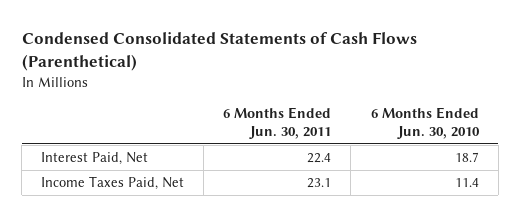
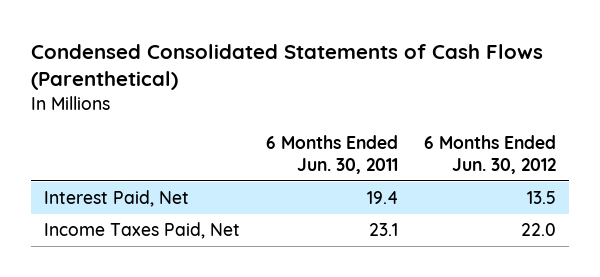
- | 6 Months Ended Jun. 30, 2011 | 6 Months Ended Jun. 30, 2010
+ | 6 Months Ended Jun. 30, 2011 | 6 Months Ended Jun. 30, 2012
- Interest Paid, Net | 22.4 | 18.7
+ Interest Paid, Net | 19.4 | 13.5

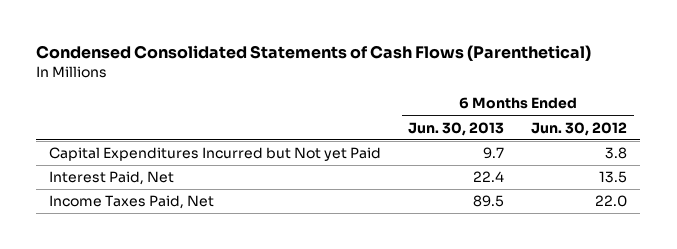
- | 6 Months Ended Jun. 30, 2011 | 6 Months Ended Jun. 30, 2012
+ | 6 Months Ended Jun. 30, 2013 | 6 Months Ended Jun. 30, 2012
+ Capital Expenditures Incurred but Not yet Paid | 9.7 | 3.8

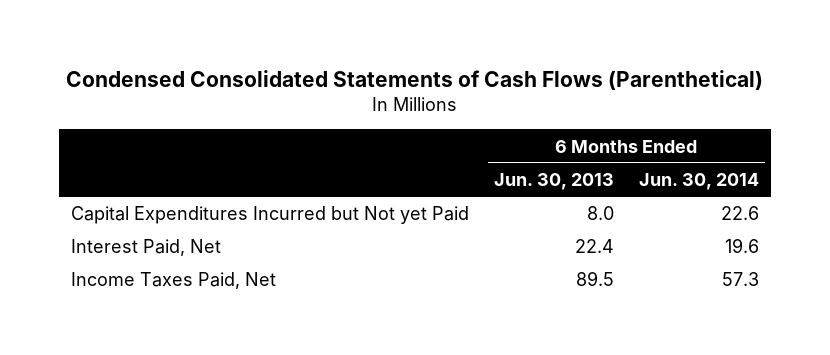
- | 6 Months Ended Jun. 30, 2013 | 6 Months Ended Jun. 30, 2012
+ | 6 Months Ended Jun. 30, 2013 | 6 Months Ended Jun. 30, 2014
- Capital Expenditures Incurred but Not yet Paid | 9.7 | 3.8
+ Capital Expenditures Incurred but Not yet Paid | 8.0 | 22.6

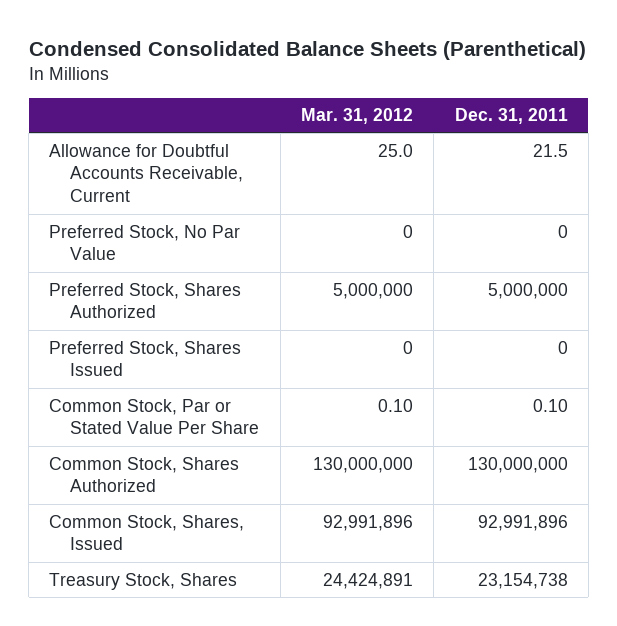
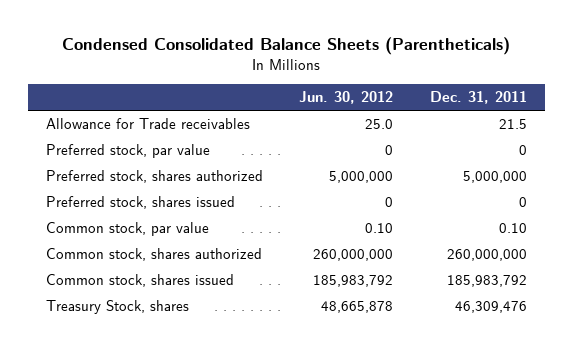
- Condensed Consolidated Balance Sheets (Parenthetical)
+ Condensed Consolidated Balance Sheets (Parentheticals)
- | Mar. 31, 2012 | Dec. 31, 2011
+ | Jun. 30, 2012 | Dec. 31, 2011
- Allowance for Doubtful Accounts Receivable, Current | 25.0 | 21.5
- Preferred Stock, No Par Value | 0 | 0
- Preferred Stock, Shares Authorized | 5,000,000 | 5,000,000
- Preferred Stock, Shares Issued | 0 | 0
- Common Stock, Par or Stated Value Per Share | 0.10 | 0.10
- Common Stock, Shares Authorized | 130,000,000 | 130,000,000
- Common Stock, Shares, Issued | 92,991,896 | 92,991,896
- Treasury Stock, Shares | 24,424,891 | 23,154,738
+ Allowance for Trade receivables | 25.0 | 21.5
+ Preferred stock, par value | 0 | 0
+ Preferred stock, shares authorized | 5,000,000 | 5,000,000
+ Preferred stock, shares issued | 0 | 0
+ Common stock, par value | 0.10 | 0.10
+ Common stock, shares authorized | 260,000,000 | 260,000,000
+ Common stock, shares issued | 185,983,792 | 185,983,792
+ Treasury Stock, shares | 48,665,878 | 46,309,476

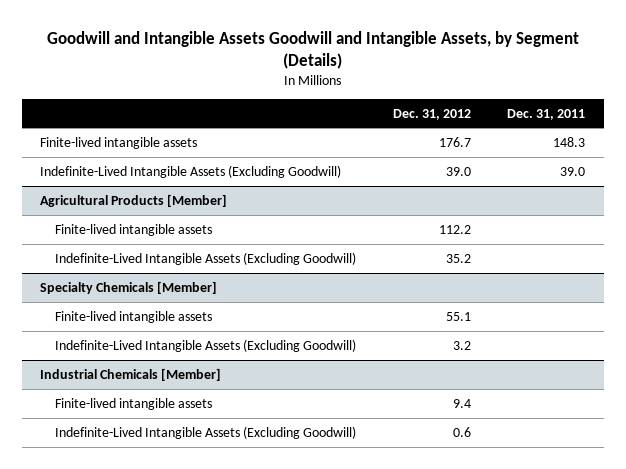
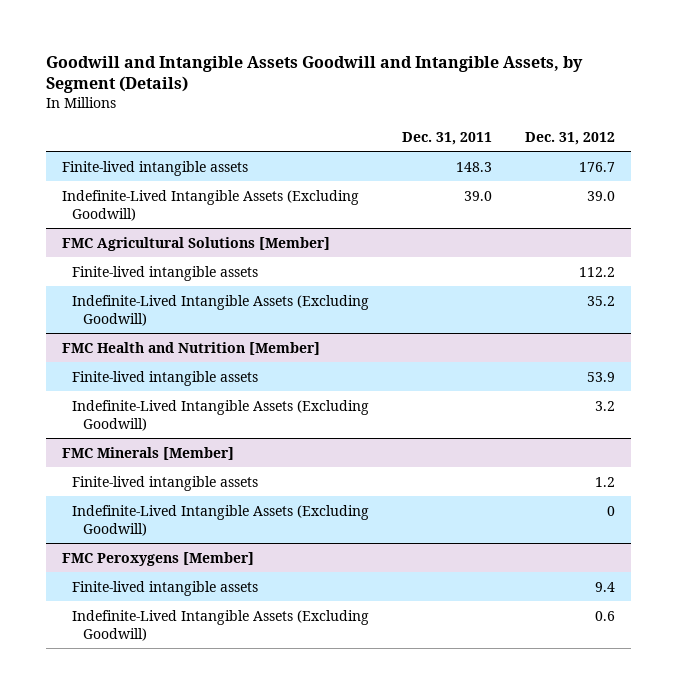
- | Dec. 31, 2012 | Dec. 31, 2011
+ | Dec. 31, 2011 | Dec. 31, 2012
- Agricultural Products [Member]
+ FMC Agricultural Solutions [Member]
- Specialty Chemicals [Member]
- Finite-lived intangible assets | 55.1 |
+ FMC Health and Nutrition [Member]
+ Finite-lived intangible assets | | 53.9
- Industrial Chemicals [Member]
+ FMC Minerals [Member]
+ Finite-lived intangible assets | | 1.2
+ Indefinite-Lived Intangible Assets (Excluding Goodwill) | | 0
+ FMC Peroxygens [Member]

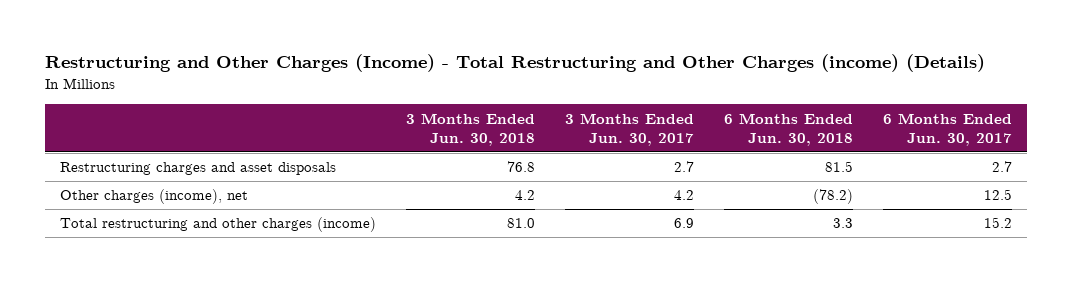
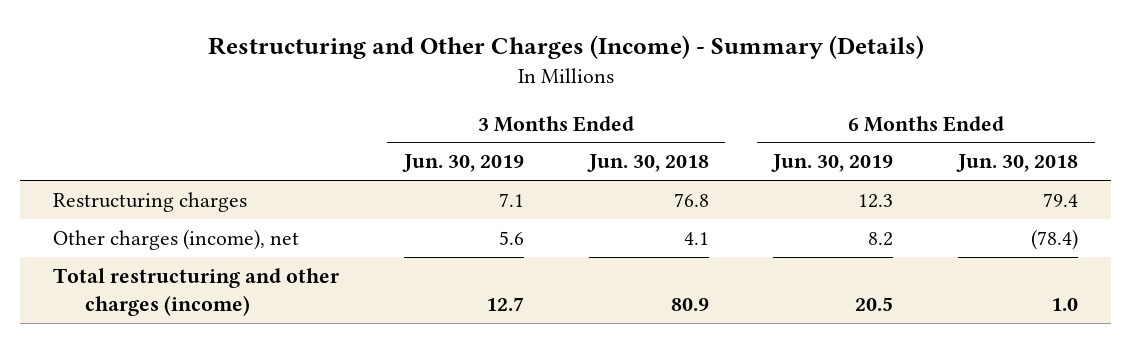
- Restructuring and Other Charges (Income) - Total Restructuring and Other Charges (income) (Details)
+ Restructuring and Other Charges (Income) - Summary (Details)
- | 3 Months Ended Jun. 30, 2018 | 3 Months Ended Jun. 30, 2017 | 6 Months Ended Jun. 30, 2018 | 6 Months Ended Jun. 30, 2017
+ | 3 Months Ended Jun. 30, 2019 | 3 Months Ended Jun. 30, 2018 | 6 Months Ended Jun. 30, 2019 | 6 Months Ended Jun. 30, 2018
- Restructuring charges and asset disposals | 76.8 | 2.7 | 81.5 | 2.7
- Other charges (income), net | 4.2 | 4.2 | (78.2) | 12.5
- Total restructuring and other charges (income) | 81.0 | 6.9 | 3.3 | 15.2
+ Restructuring charges | 7.1 | 76.8 | 12.3 | 79.4
+ Other charges (income), net | 5.6 | 4.1 | 8.2 | (78.4)
+ Total restructuring and other charges (income) | 12.7 | 80.9 | 20.5 | 1.0

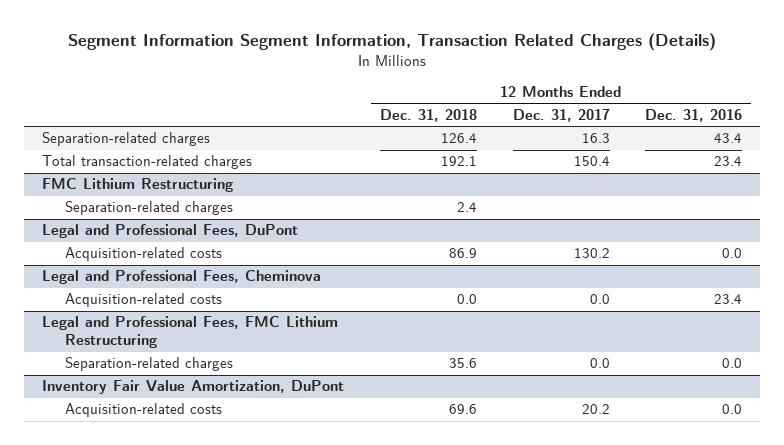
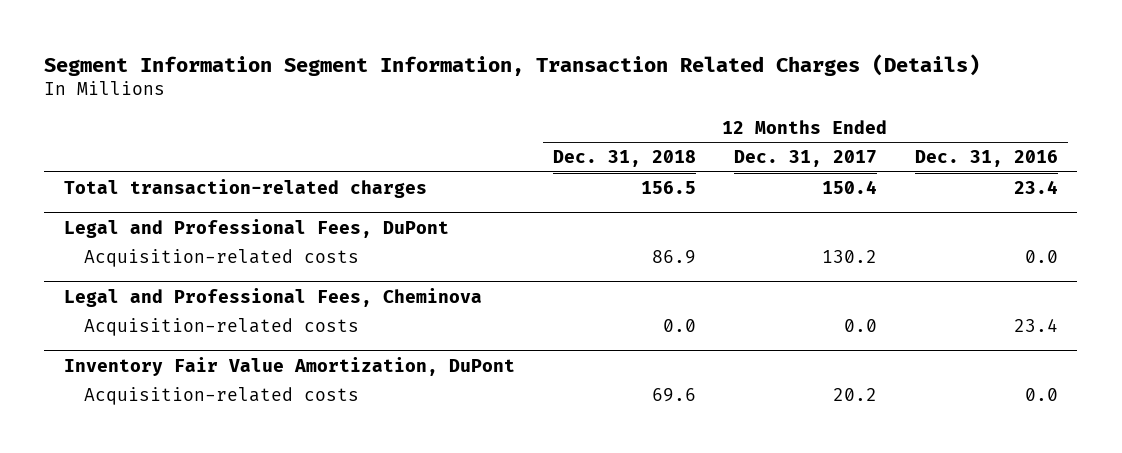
- Separation-related charges | 126.4 | 16.3 | 43.4
- Total transaction-related charges | 192.1 | 150.4 | 23.4
- FMC Lithium Restructuring
- Separation-related charges | 2.4 | |
+ Total transaction-related charges | 156.5 | 150.4 | 23.4
- Legal and Professional Fees, FMC Lithium Restructuring
- Separation-related charges | 35.6 | 0.0 | 0.0

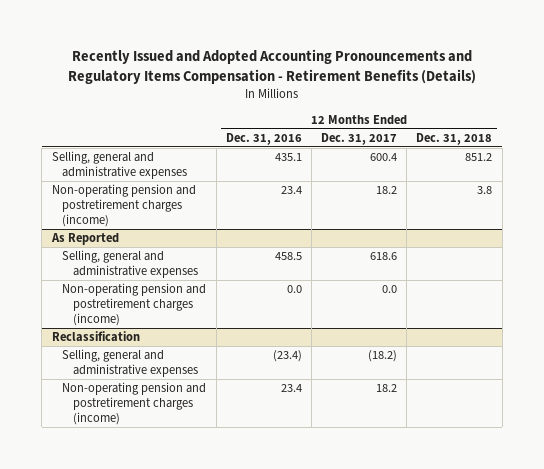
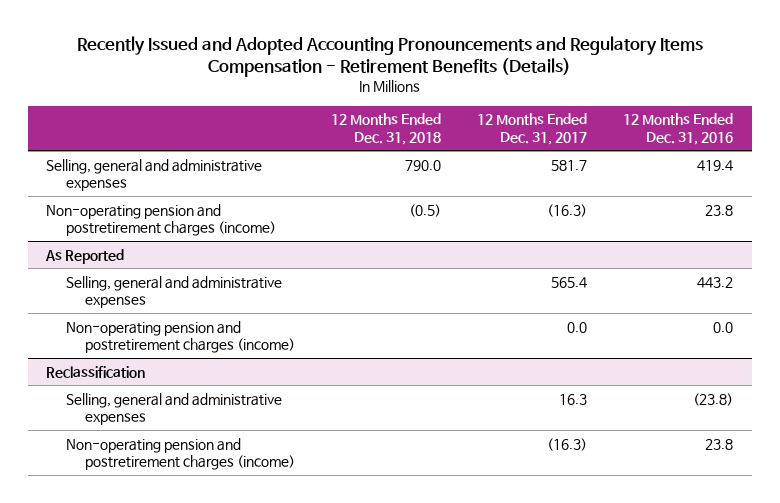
- | 12 Months Ended Dec. 31, 2016 | 12 Months Ended Dec. 31, 2017 | 12 Months Ended Dec. 31, 2018
+ | 12 Months Ended Dec. 31, 2018 | 12 Months Ended Dec. 31, 2017 | 12 Months Ended Dec. 31, 2016
- Selling, general and administrative expenses | 435.1 | 600.4 | 851.2
- Non-operating pension and postretirement charges (income) | 23.4 | 18.2 | 3.8
+ Selling, general and administrative expenses | 790.0 | 581.7 | 419.4
+ Non-operating pension and postretirement charges (income) | (0.5) | (16.3) | 23.8
@ As Reported
- Selling, general and administrative expenses | 458.5 | 618.6 |
+ Selling, general and administrative expenses | | 565.4 | 443.2
@ Reclassification
- Selling, general and administrative expenses | (23.4) | (18.2) |
- Non-operating pension and postretirement charges (income) | 23.4 | 18.2 |
+ Selling, general and administrative expenses | | 16.3 | (23.8)
+ Non-operating pension and postretirement charges (income) | | (16.3) | 23.8

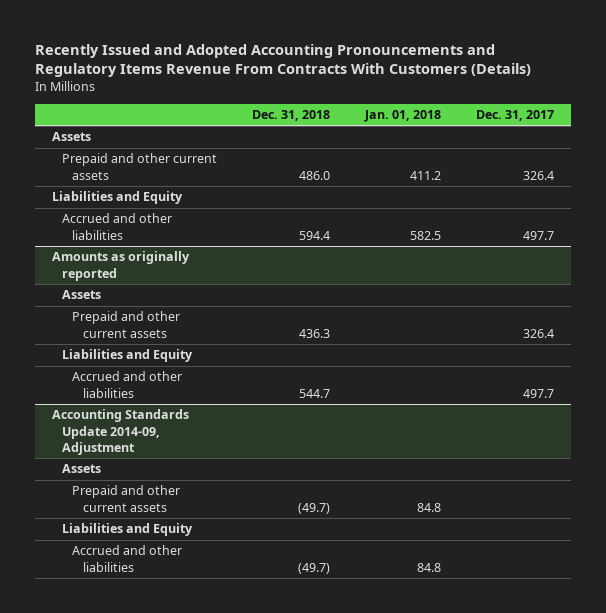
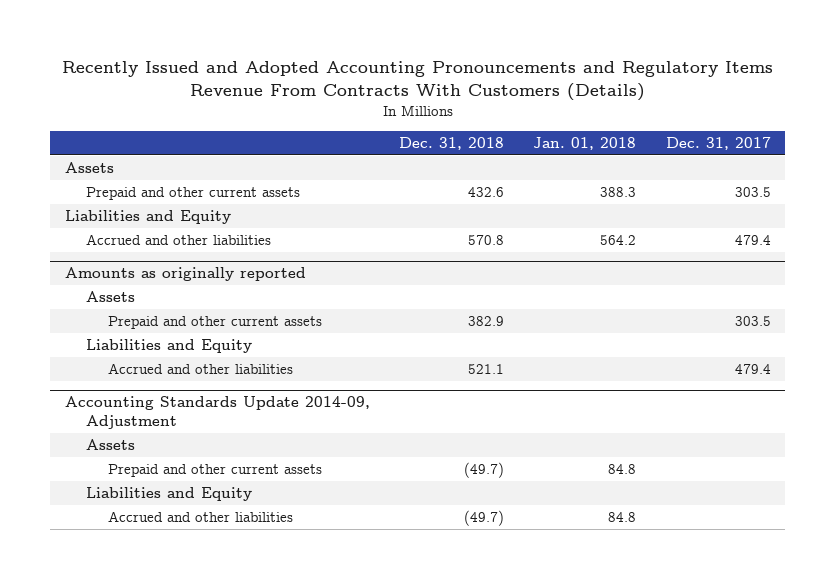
- Prepaid and other current assets | 486.0 | 411.2 | 326.4
+ Prepaid and other current assets | 432.6 | 388.3 | 303.5
- Accrued and other liabilities | 594.4 | 582.5 | 497.7
+ Accrued and other liabilities | 570.8 | 564.2 | 479.4
@ Amounts as originally reported
- Prepaid and other current assets | 436.3 | | 326.4
+ Prepaid and other current assets | 382.9 | | 303.5
- Accrued and other liabilities | 544.7 | | 497.7
+ Accrued and other liabilities | 521.1 | | 479.4

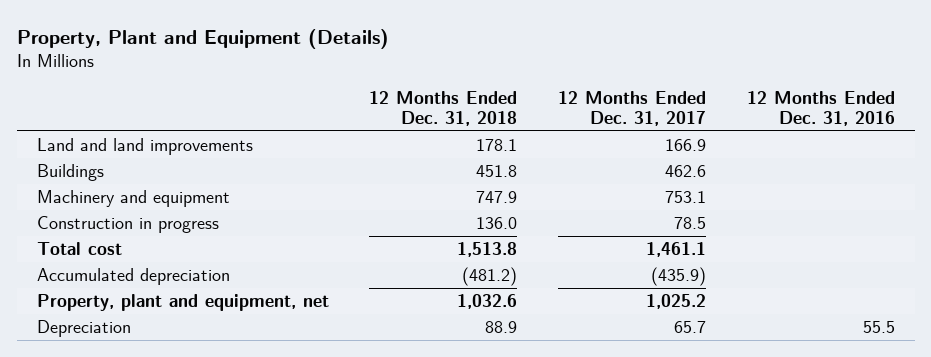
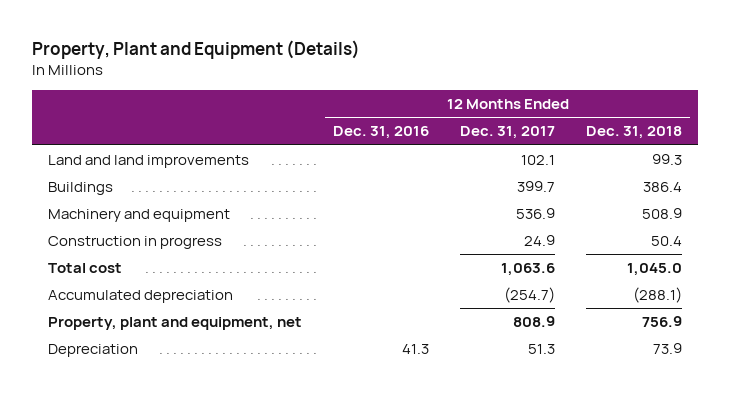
- | 12 Months Ended Dec. 31, 2018 | 12 Months Ended Dec. 31, 2017 | 12 Months Ended Dec. 31, 2016
+ | 12 Months Ended Dec. 31, 2016 | 12 Months Ended Dec. 31, 2017 | 12 Months Ended Dec. 31, 2018
- Land and land improvements | 178.1 | 166.9 |
- Buildings | 451.8 | 462.6 |
- Machinery and equipment | 747.9 | 753.1 |
- Construction in progress | 136.0 | 78.5 |
- Total cost | 1,513.8 | 1,461.1 |
- Accumulated depreciation | (481.2) | (435.9) |
- Property, plant and equipment, net | 1,032.6 | 1,025.2 |
- Depreciation | 88.9 | 65.7 | 55.5
+ Land and land improvements | | 102.1 | 99.3
+ Buildings | | 399.7 | 386.4
+ Machinery and equipment | | 536.9 | 508.9
+ Construction in progress | | 24.9 | 50.4
+ Total cost | | 1,063.6 | 1,045.0
+ Accumulated depreciation | | (254.7) | (288.1)
+ Property, plant and equipment, net | | 808.9 | 756.9
+ Depreciation | 41.3 | 51.3 | 73.9

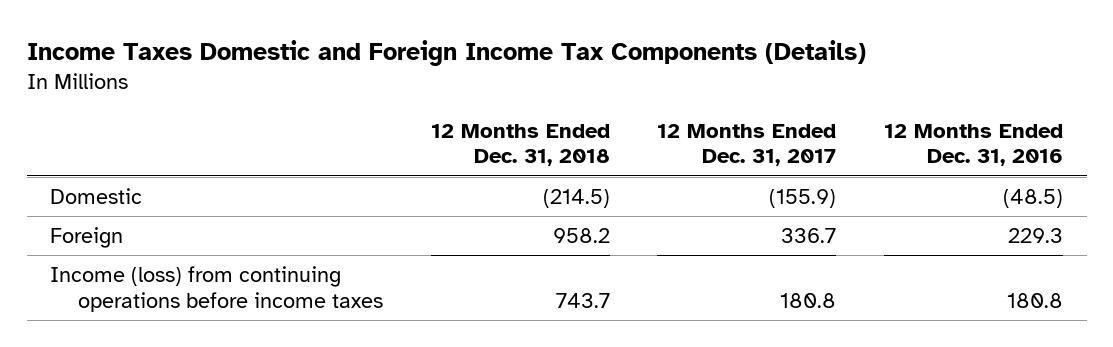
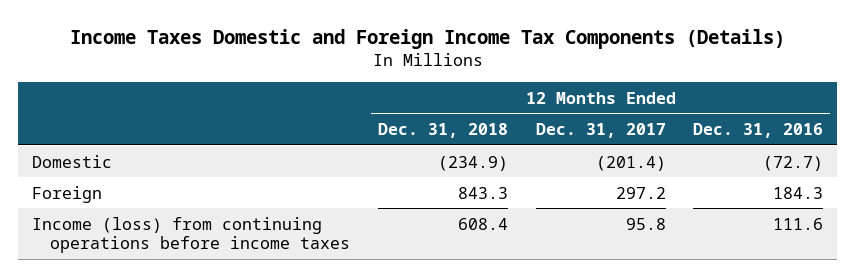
- Domestic | (214.5) | (155.9) | (48.5)
- Foreign | 958.2 | 336.7 | 229.3
- Income (loss) from continuing operations before income taxes | 743.7 | 180.8 | 180.8
+ Domestic | (234.9) | (201.4) | (72.7)
+ Foreign | 843.3 | 297.2 | 184.3
+ Income (loss) from continuing operations before income taxes | 608.4 | 95.8 | 111.6

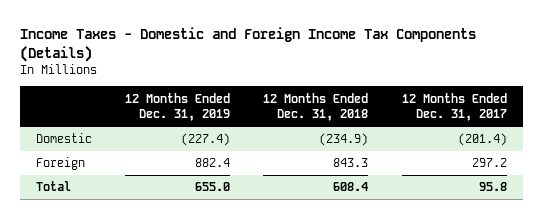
- Income Taxes Domestic and Foreign Income Tax Components (Details)
+ Income Taxes - Domestic and Foreign Income Tax Components (Details)
- | 12 Months Ended Dec. 31, 2018 | 12 Months Ended Dec. 31, 2017 | 12 Months Ended Dec. 31, 2016
+ | 12 Months Ended Dec. 31, 2019 | 12 Months Ended Dec. 31, 2018 | 12 Months Ended Dec. 31, 2017
- Income (loss) from continuing operations before income taxes | 608.4 | 95.8 | 111.6
+ Total | 655.0 | 608.4 | 95.8

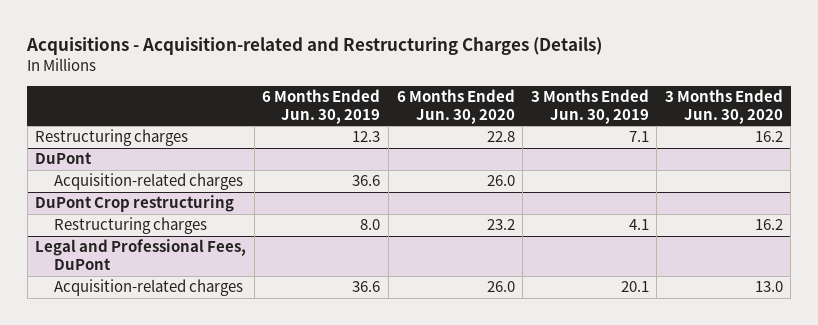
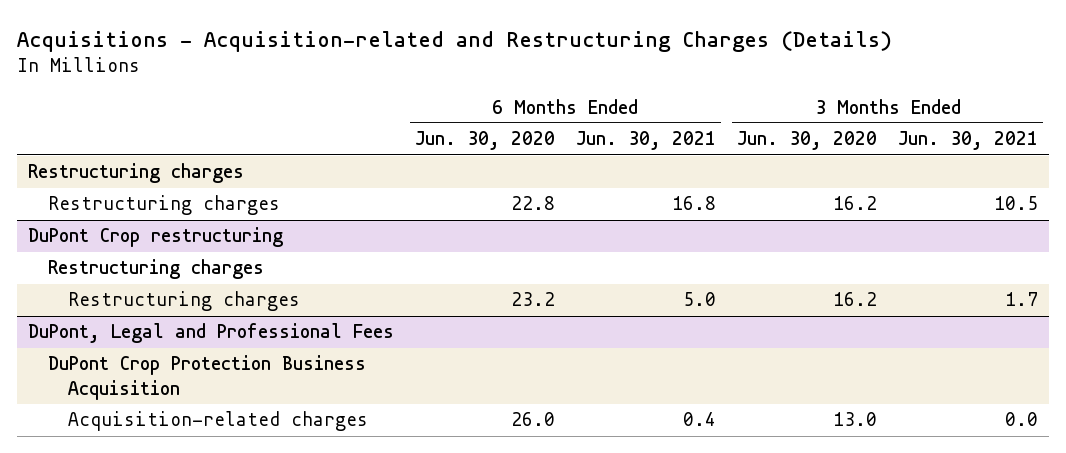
- | 6 Months Ended Jun. 30, 2019 | 6 Months Ended Jun. 30, 2020 | 3 Months Ended Jun. 30, 2019 | 3 Months Ended Jun. 30, 2020
+ | 6 Months Ended Jun. 30, 2020 | 6 Months Ended Jun. 30, 2021 | 3 Months Ended Jun. 30, 2020 | 3 Months Ended Jun. 30, 2021
+ Restructuring charges
- DuPont
- Acquisition-related charges | 36.6 | 26.0 | |
@ DuPont Crop restructuring
+ Restructuring charges
- Legal and Professional Fees, DuPont
+ DuPont, Legal and Professional Fees
+ DuPont Crop Protection Business Acquisition

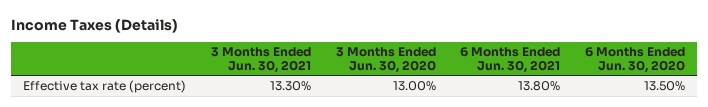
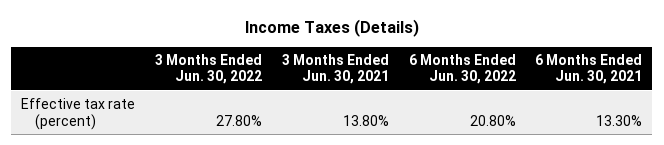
- | 3 Months Ended Jun. 30, 2021 | 3 Months Ended Jun. 30, 2020 | 6 Months Ended Jun. 30, 2021 | 6 Months Ended Jun. 30, 2020
+ | 3 Months Ended Jun. 30, 2022 | 3 Months Ended Jun. 30, 2021 | 6 Months Ended Jun. 30, 2022 | 6 Months Ended Jun. 30, 2021
- Effective tax rate (percent) | 13.30% | 13.00% | 13.80% | 13.50%
+ Effective tax rate (percent) | 27.80% | 13.80% | 20.80% | 13.30%

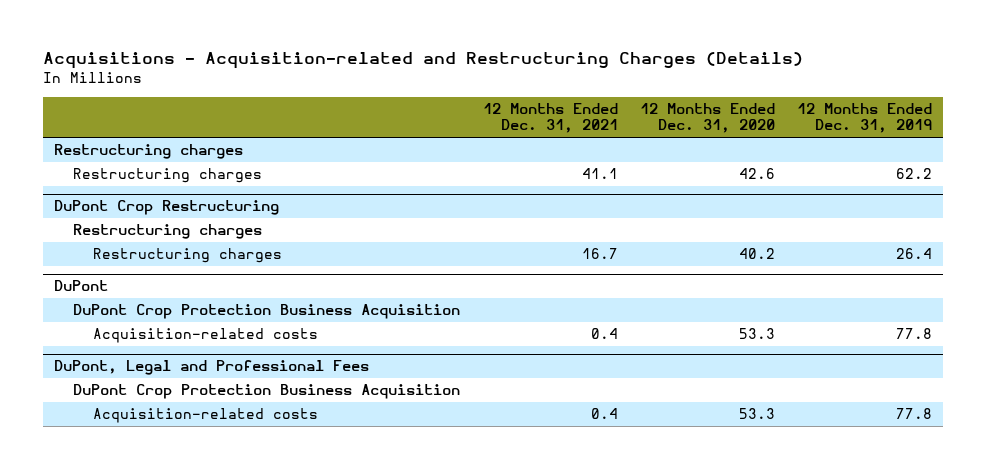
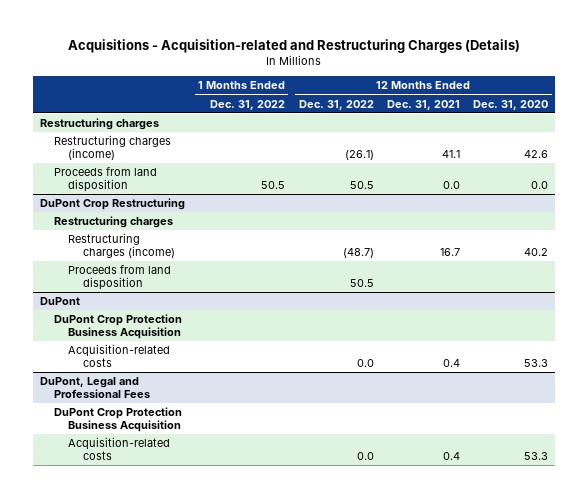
- | 12 Months Ended Dec. 31, 2021 | 12 Months Ended Dec. 31, 2020 | 12 Months Ended Dec. 31, 2019
+ | 1 Months Ended Dec. 31, 2022 | 12 Months Ended Dec. 31, 2022 | 12 Months Ended Dec. 31, 2021 | 12 Months Ended Dec. 31, 2020
- Restructuring charges | 41.1 | 42.6 | 62.2
+ Restructuring charges (income) | | (26.1) | 41.1 | 42.6
+ Proceeds from land disposition | 50.5 | 50.5 | 0.0 | 0.0
@ DuPont Crop Restructuring
- Restructuring charges | 16.7 | 40.2 | 26.4
+ Restructuring charges (income) | | (48.7) | 16.7 | 40.2
+ Proceeds from land disposition | | 50.5 | |

